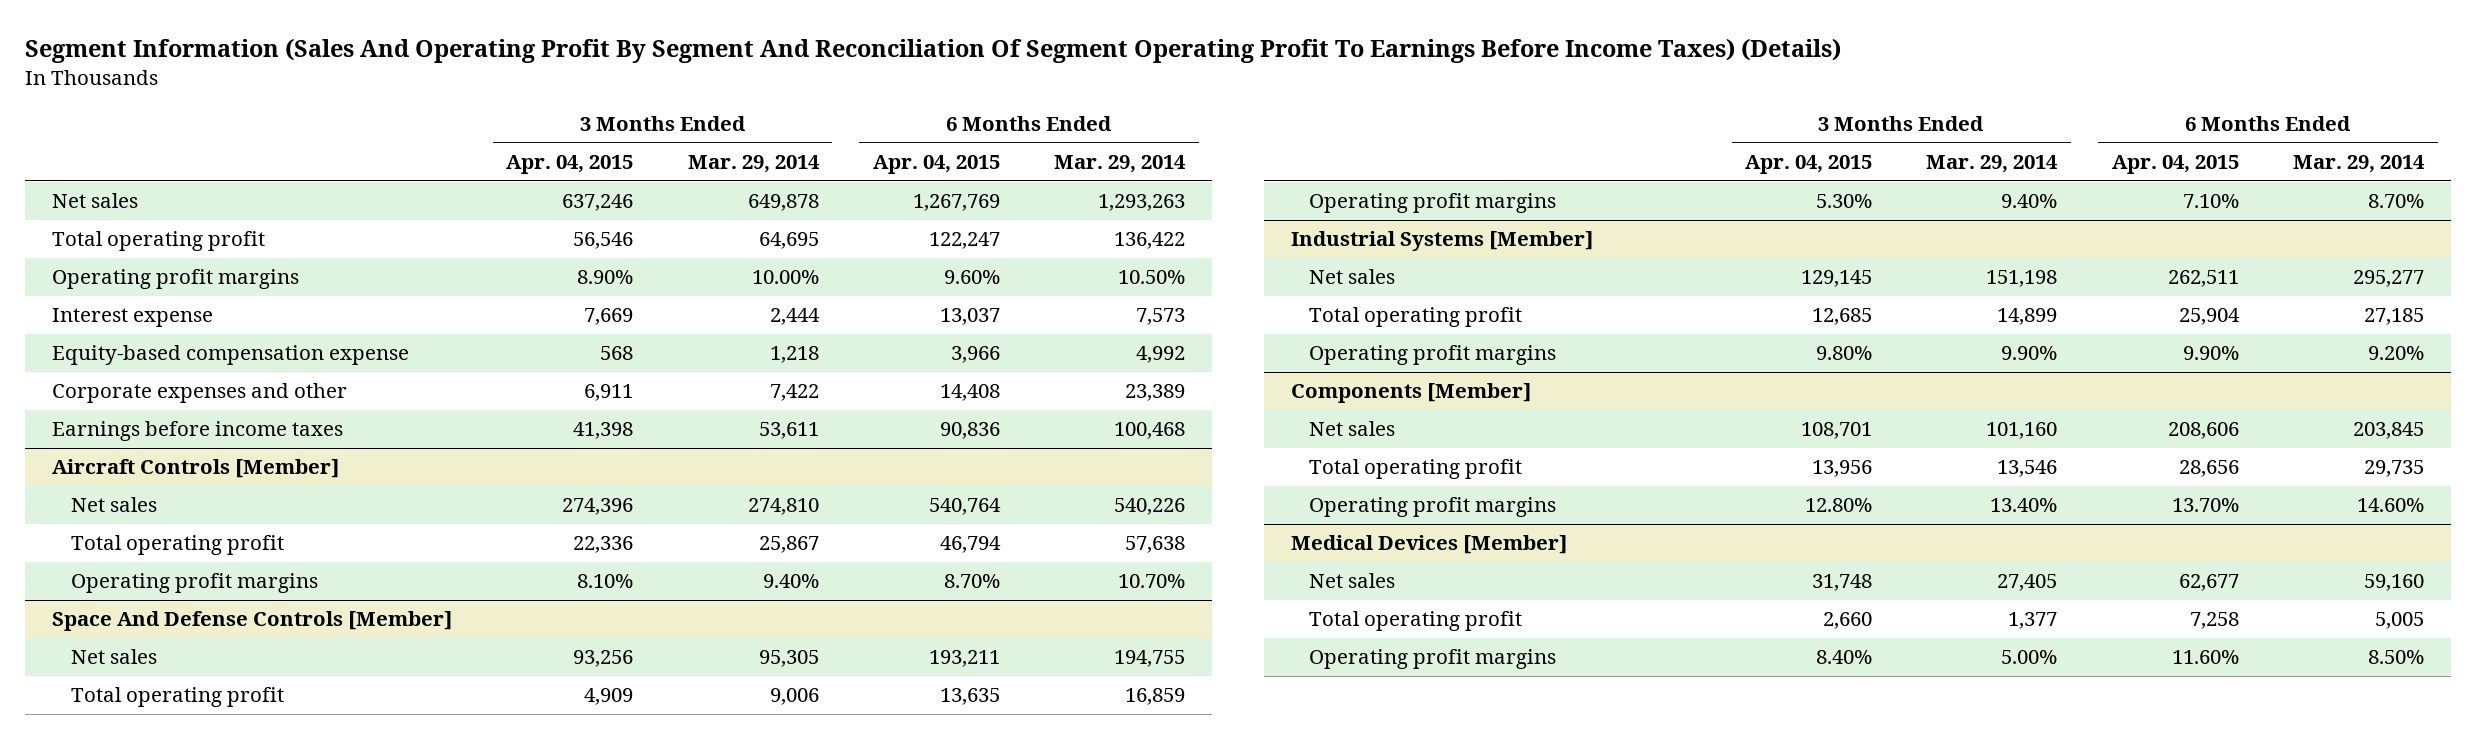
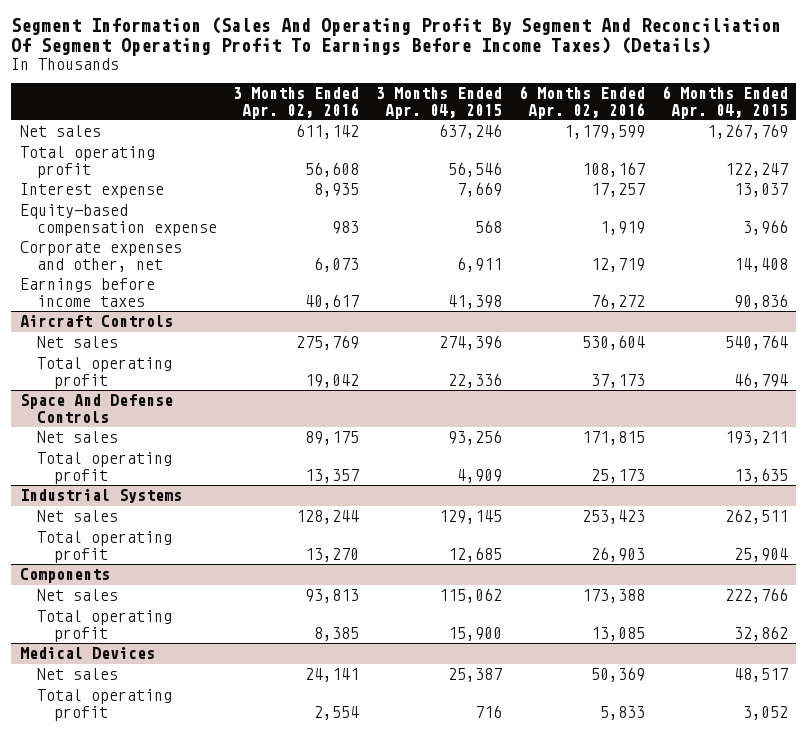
- | 3 Months Ended Apr. 04, 2015 | 3 Months Ended Mar. 29, 2014 | 6 Months Ended Apr. 04, 2015 | 6 Months Ended Mar. 29, 2014
+ | 3 Months Ended Apr. 02, 2016 | 3 Months Ended Apr. 04, 2015 | 6 Months Ended Apr. 02, 2016 | 6 Months Ended Apr. 04, 2015
- Operating profit margins | 8.90% | 10.00% | 9.60% | 10.50%
- Corporate expenses and other | 6,911 | 7,422 | 14,408 | 23,389
+ Corporate expenses and other, net | 6,073 | 6,911 | 12,719 | 14,408
- Aircraft Controls [Member]
+ Aircraft Controls
- Operating profit margins | 8.10% | 9.40% | 8.70% | 10.70%
- Space And Defense Controls [Member]
+ Space And Defense Controls
- Operating profit margins | 5.30% | 9.40% | 7.10% | 8.70%
- Industrial Systems [Member]
+ Industrial Systems
- Operating profit margins | 9.80% | 9.90% | 9.90% | 9.20%
- Components [Member]
- Net sales | 108,701 | 101,160 | 208,606 | 203,845
- Total operating profit | 13,956 | 13,546 | 28,656 | 29,735
- Operating profit margins | 12.80% | 13.40% | 13.70% | 14.60%
- Medical Devices [Member]
- Net sales | 31,748 | 27,405 | 62,677 | 59,160
- Total operating profit | 2,660 | 1,377 | 7,258 | 5,005
- Operating profit margins | 8.40% | 5.00% | 11.60% | 8.50%
+ Components
+ Net sales | 93,813 | 115,062 | 173,388 | 222,766
+ Total operating profit | 8,385 | 15,900 | 13,085 | 32,862
+ Medical Devices
+ Net sales | 24,141 | 25,387 | 50,369 | 48,517
+ Total operating profit | 2,554 | 716 | 5,833 | 3,052

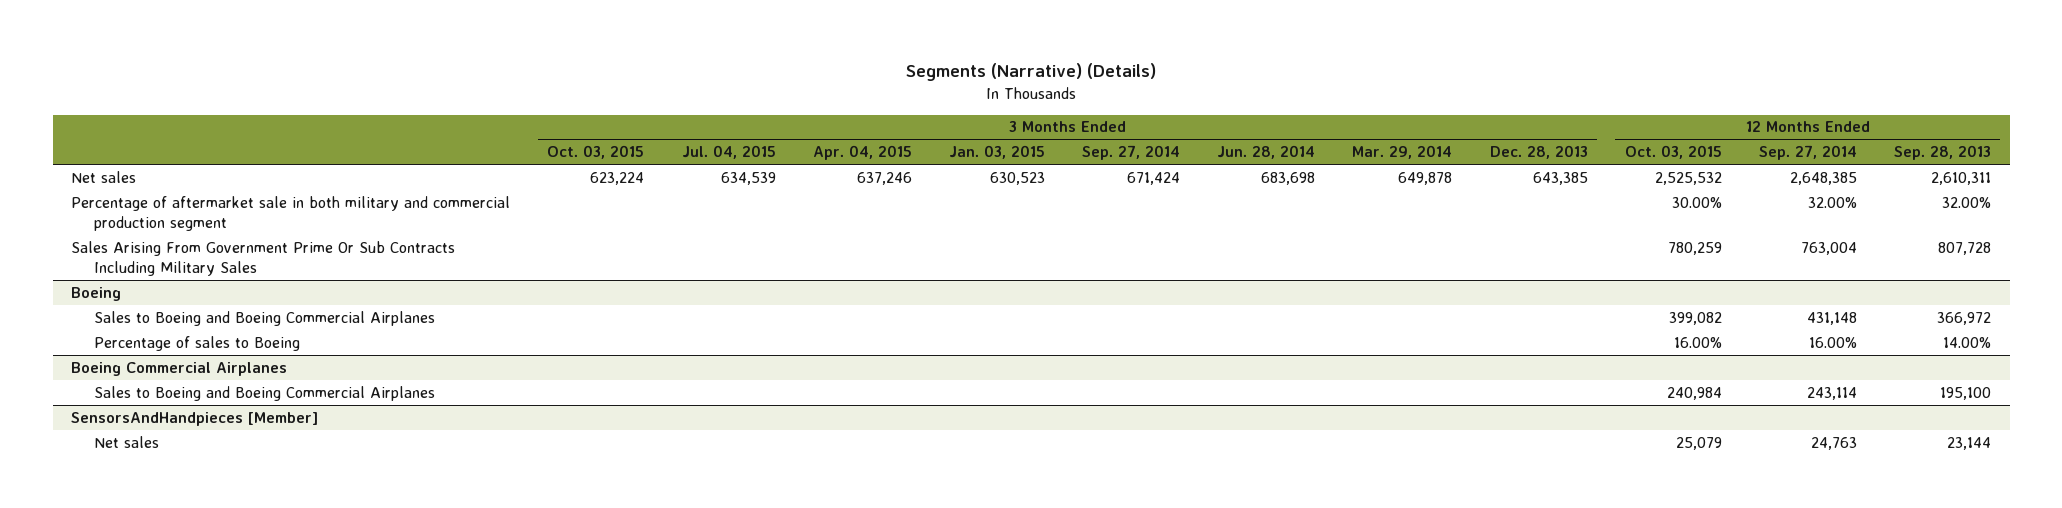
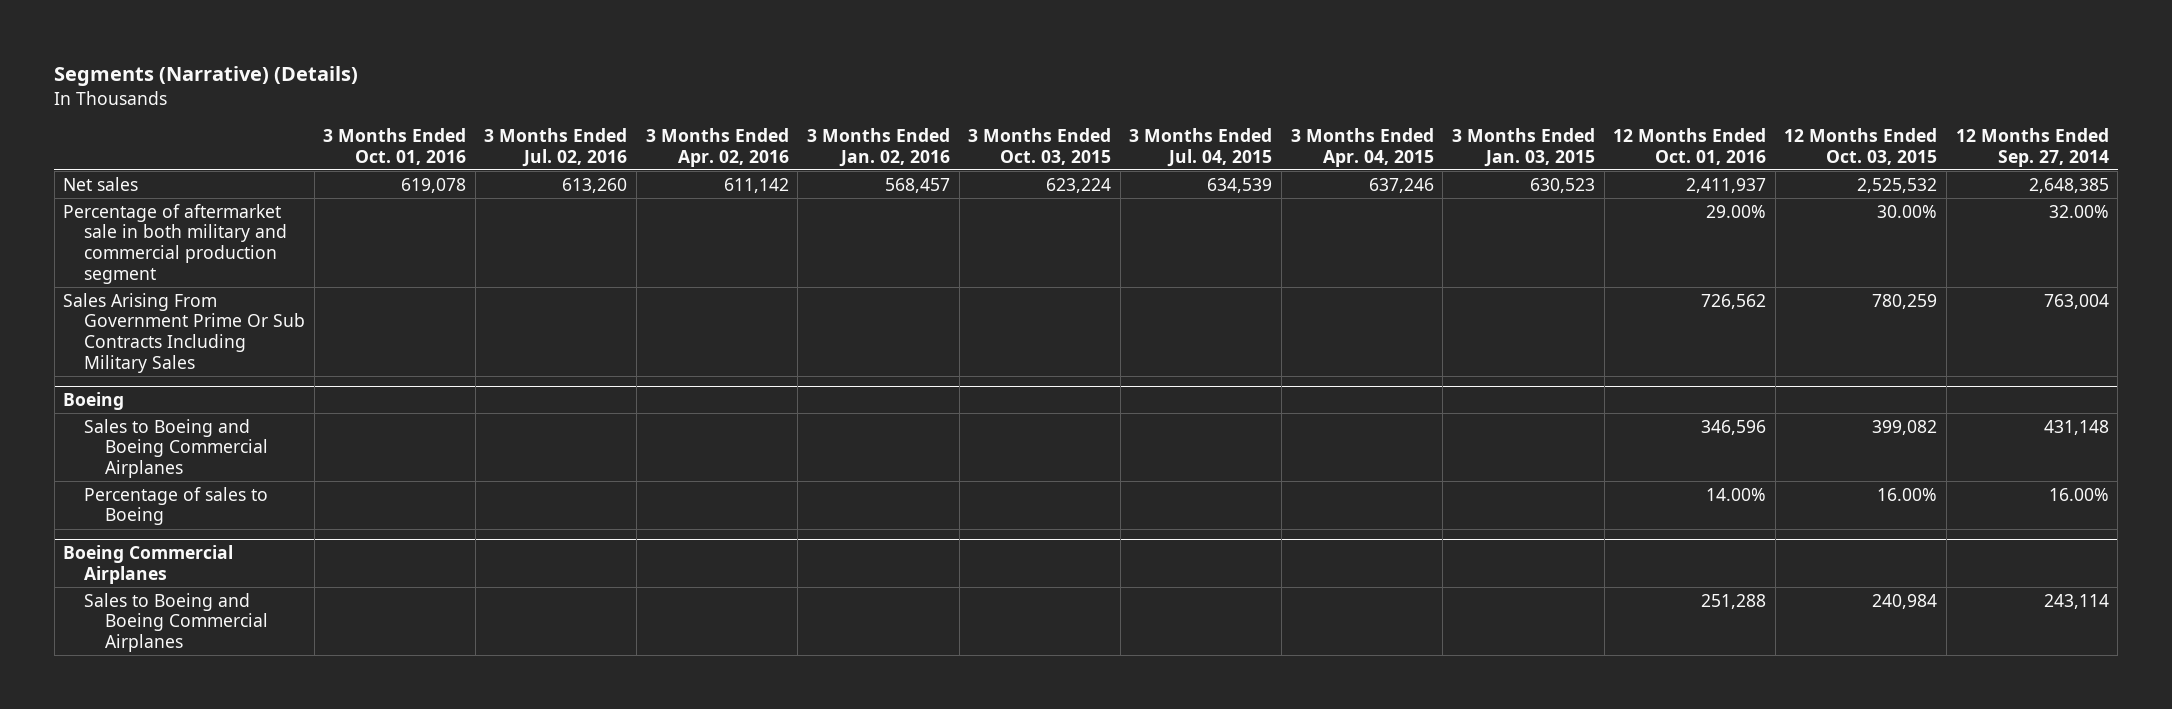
- | 3 Months Ended Oct. 03, 2015 | 3 Months Ended Jul. 04, 2015 | 3 Months Ended Apr. 04, 2015 | 3 Months Ended Jan. 03, 2015 | 3 Months Ended Sep. 27, 2014 | 3 Months Ended Jun. 28, 2014 | 3 Months Ended Mar. 29, 2014 | 3 Months Ended Dec. 28, 2013 | 12 Months Ended Oct. 03, 2015 | 12 Months Ended Sep. 27, 2014 | 12 Months Ended Sep. 28, 2013
+ | 3 Months Ended Oct. 01, 2016 | 3 Months Ended Jul. 02, 2016 | 3 Months Ended Apr. 02, 2016 | 3 Months Ended Jan. 02, 2016 | 3 Months Ended Oct. 03, 2015 | 3 Months Ended Jul. 04, 2015 | 3 Months Ended Apr. 04, 2015 | 3 Months Ended Jan. 03, 2015 | 12 Months Ended Oct. 01, 2016 | 12 Months Ended Oct. 03, 2015 | 12 Months Ended Sep. 27, 2014
- SensorsAndHandpieces [Member]
- Net sales | | | | | | | | | 25,079 | 24,763 | 23,144

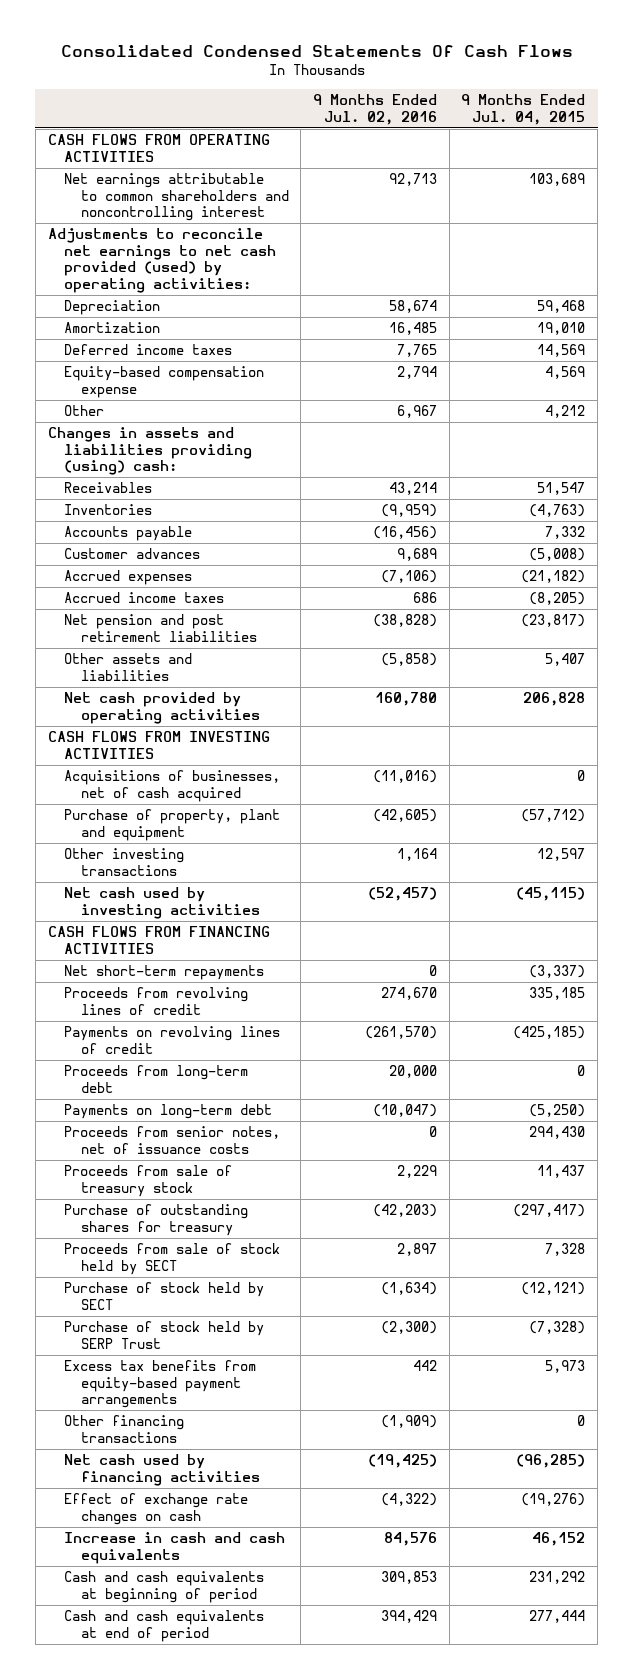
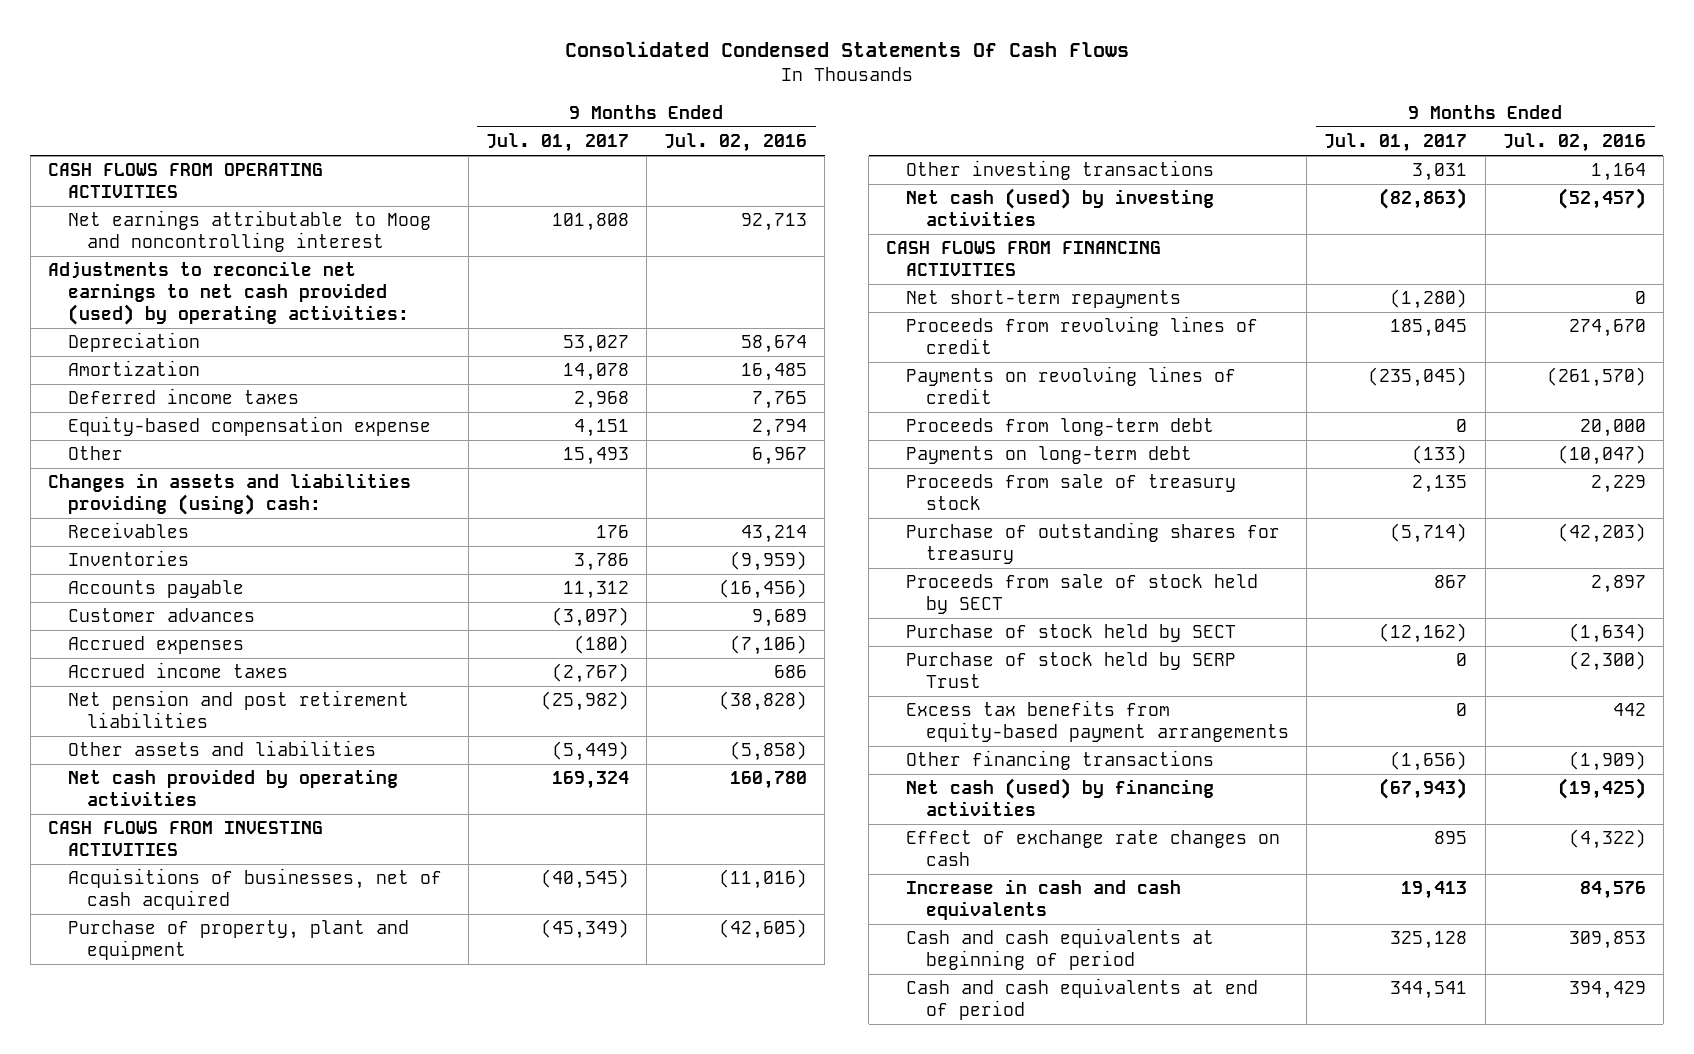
- | 9 Months Ended Jul. 02, 2016 | 9 Months Ended Jul. 04, 2015
+ | 9 Months Ended Jul. 01, 2017 | 9 Months Ended Jul. 02, 2016
- Net earnings attributable to common shareholders and noncontrolling interest | 92,713 | 103,689
+ Net earnings attributable to Moog and noncontrolling interest | 101,808 | 92,713
- Net cash used by investing activities | (52,457) | (45,115)
+ Net cash (used) by investing activities | (82,863) | (52,457)
- Proceeds from senior notes, net of issuance costs | 0 | 294,430
- Net cash used by financing activities | (19,425) | (96,285)
+ Net cash (used) by financing activities | (67,943) | (19,425)

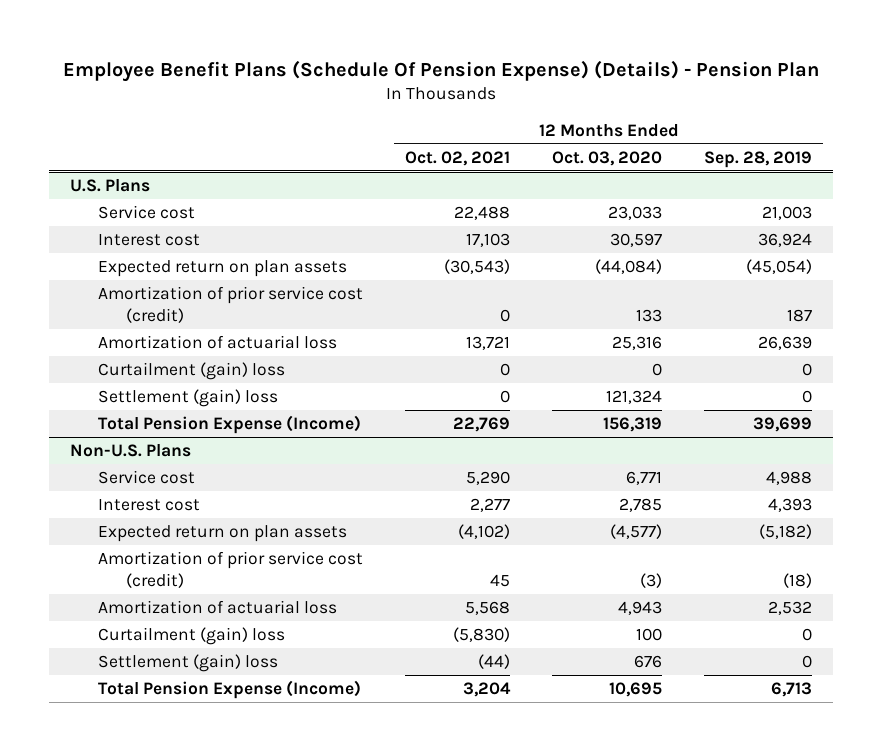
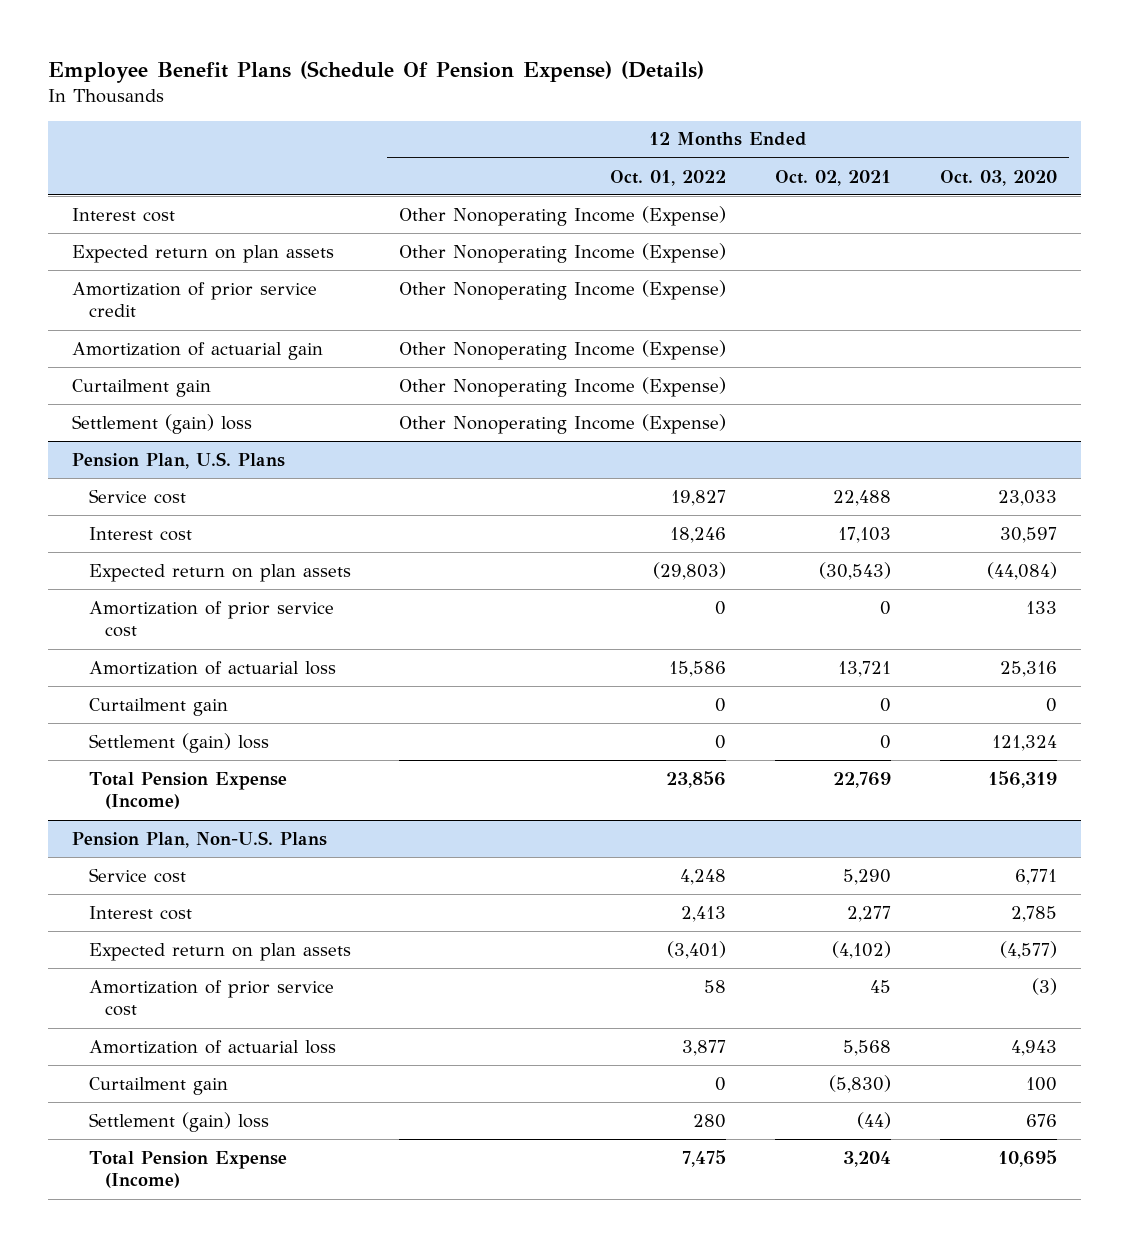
- Employee Benefit Plans (Schedule Of Pension Expense) (Details) - Pension Plan
+ Employee Benefit Plans (Schedule Of Pension Expense) (Details)
- | 12 Months Ended Oct. 02, 2021 | 12 Months Ended Oct. 03, 2020 | 12 Months Ended Sep. 28, 2019
+ | 12 Months Ended Oct. 01, 2022 | 12 Months Ended Oct. 02, 2021 | 12 Months Ended Oct. 03, 2020
- U.S. Plans
+ Interest cost | Other Nonoperating Income (Expense) | |
+ Expected return on plan assets | Other Nonoperating Income (Expense) | |
+ Amortization of prior service credit | Other Nonoperating Income (Expense) | |
+ Amortization of actuarial gain | Other Nonoperating Income (Expense) | |
+ Curtailment gain | Other Nonoperating Income (Expense) | |
+ Settlement (gain) loss | Other Nonoperating Income (Expense) | |
+ Pension Plan, U.S. Plans
- Amortization of prior service cost (credit) | 0 | 133 | 187
+ Amortization of prior service cost | 0 | 0 | 133
- Curtailment (gain) loss | 0 | 0 | 0
+ Curtailment gain | 0 | 0 | 0
- Non-U.S. Plans
+ Pension Plan, Non-U.S. Plans
- Amortization of prior service cost (credit) | 45 | (3) | (18)
+ Amortization of prior service cost | 58 | 45 | (3)
- Curtailment (gain) loss | (5,830) | 100 | 0
+ Curtailment gain | 0 | (5,830) | 100

